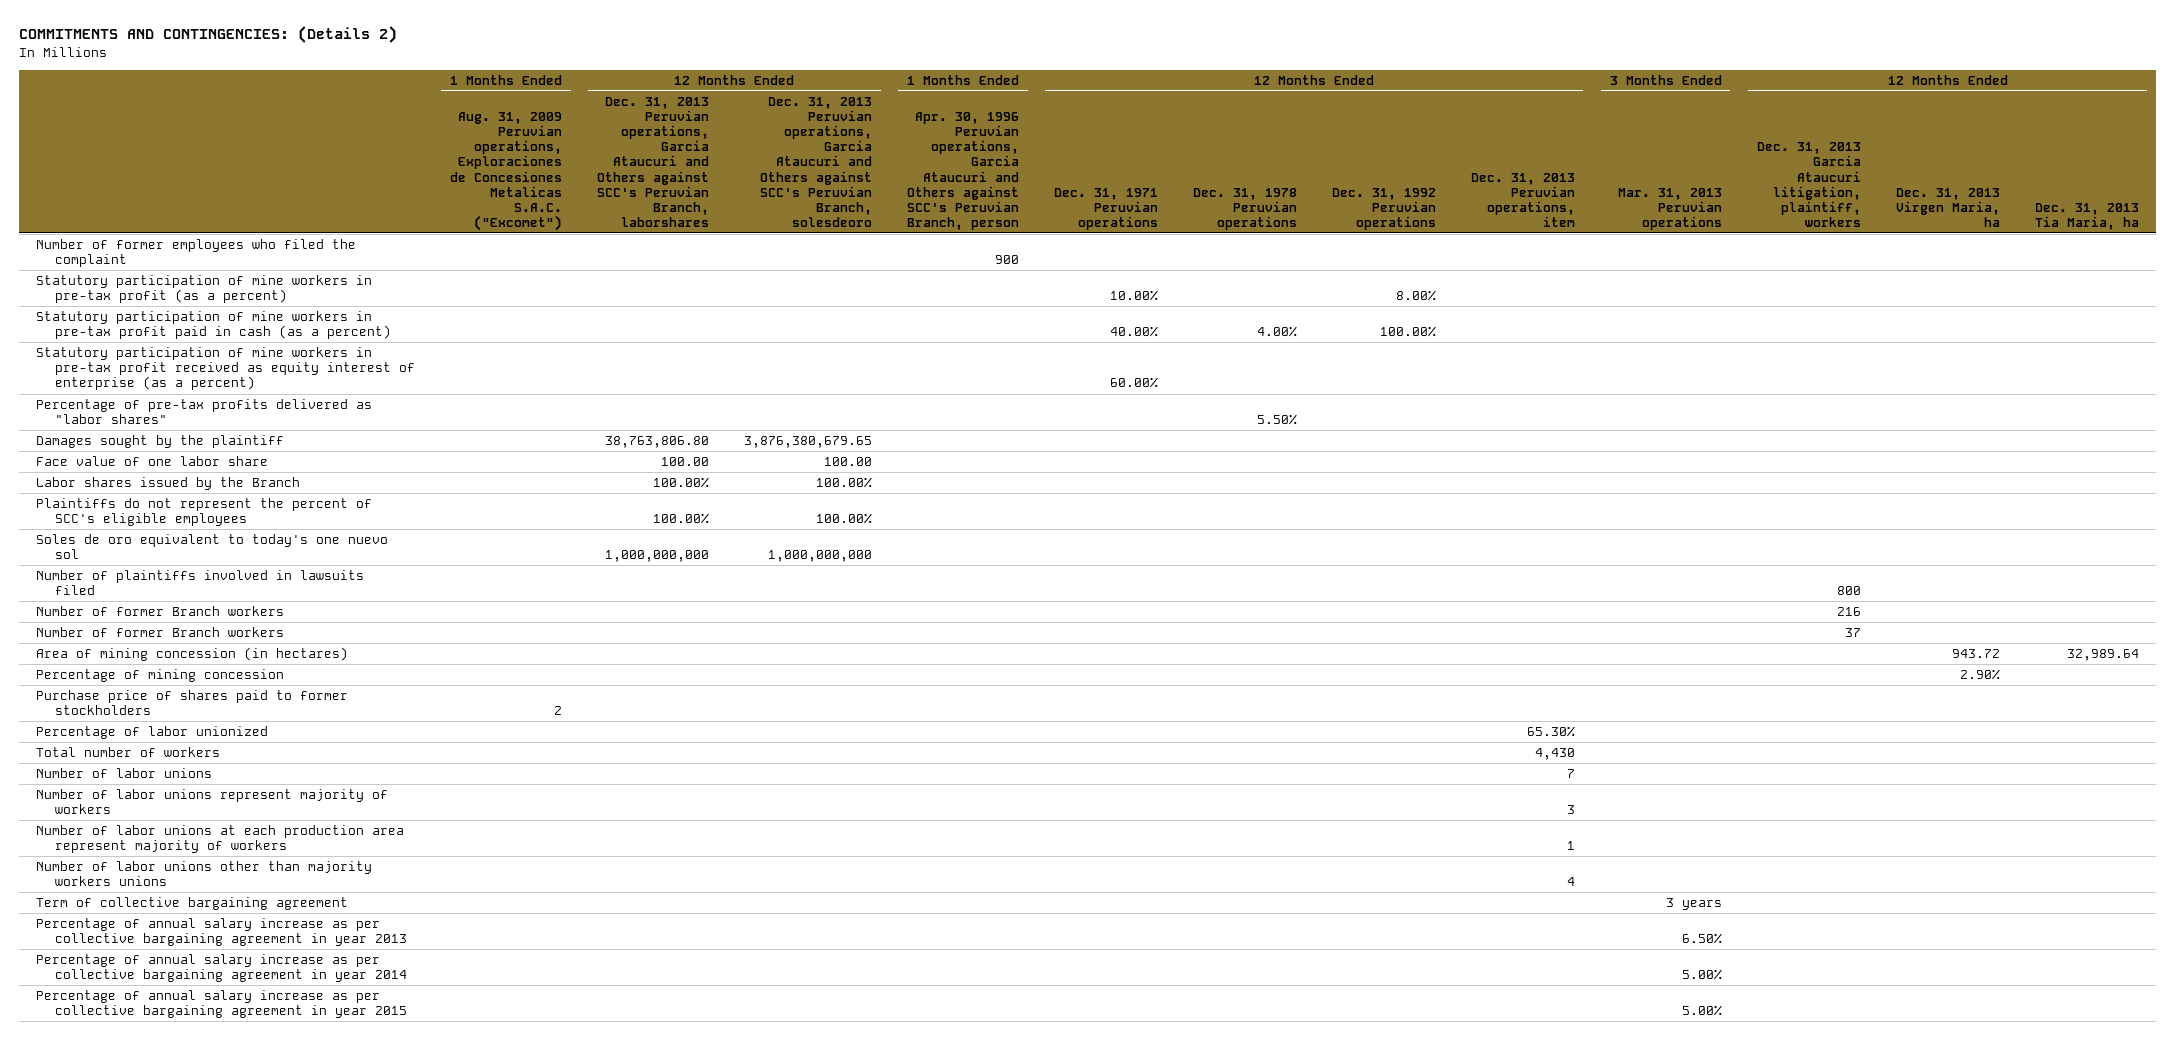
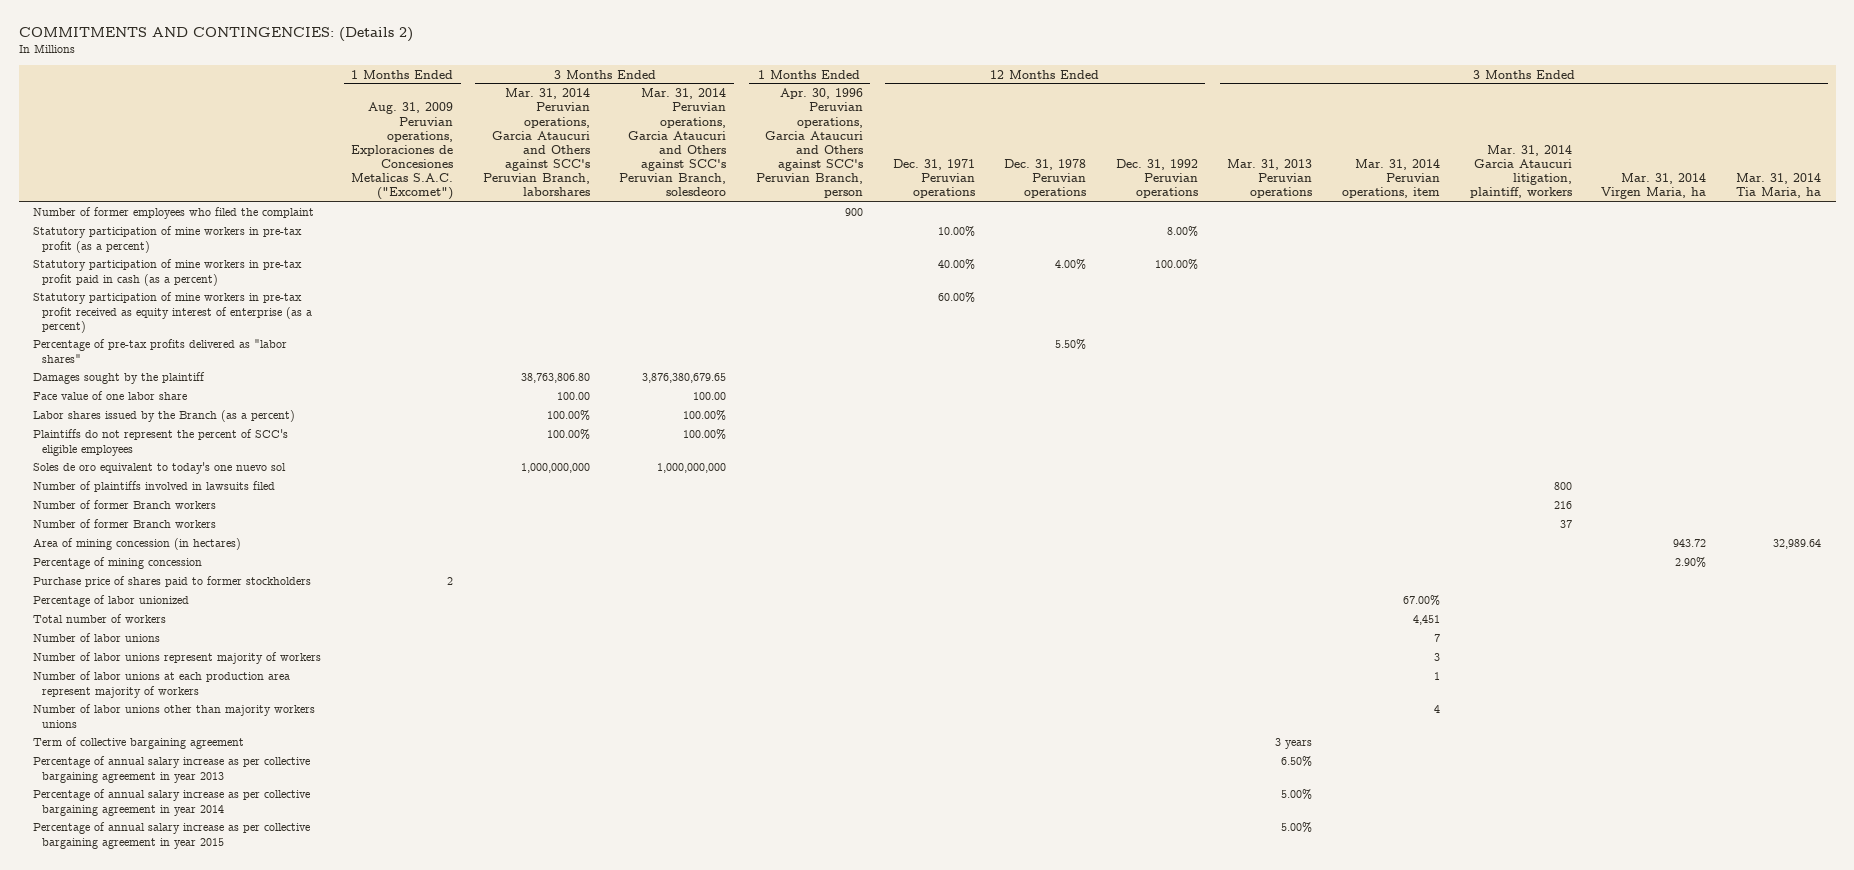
- | 1 Months Ended Aug. 31, 2009 Peruvian operations, Exploraciones de Concesiones Metalicas S.A.C. ("Excomet") | 12 Months Ended Dec. 31, 2013 Peruvian operations, Garcia Ataucuri and Others against SCC's Peruvian Branch, laborshares | 12 Months Ended Dec. 31, 2013 Peruvian operations, Garcia Ataucuri and Others against SCC's Peruvian Branch, solesdeoro | 1 Months Ended Apr. 30, 1996 Peruvian operations, Garcia Ataucuri and Others against SCC's Peruvian Branch, person | 12 Months Ended Dec. 31, 1971 Peruvian operations | 12 Months Ended Dec. 31, 1978 Peruvian operations | 12 Months Ended Dec. 31, 1992 Peruvian operations | 12 Months Ended Dec. 31, 2013 Peruvian operations, item | 3 Months Ended Mar. 31, 2013 Peruvian operations | 12 Months Ended Dec. 31, 2013 Garcia Ataucuri litigation, plaintiff, workers | 12 Months Ended Dec. 31, 2013 Virgen Maria, ha | 12 Months Ended Dec. 31, 2013 Tia Maria, ha
+ | 1 Months Ended Aug. 31, 2009 Peruvian operations, Exploraciones de Concesiones Metalicas S.A.C. ("Excomet") | 3 Months Ended Mar. 31, 2014 Peruvian operations, Garcia Ataucuri and Others against SCC's Peruvian Branch, laborshares | 3 Months Ended Mar. 31, 2014 Peruvian operations, Garcia Ataucuri and Others against SCC's Peruvian Branch, solesdeoro | 1 Months Ended Apr. 30, 1996 Peruvian operations, Garcia Ataucuri and Others against SCC's Peruvian Branch, person | 12 Months Ended Dec. 31, 1971 Peruvian operations | 12 Months Ended Dec. 31, 1978 Peruvian operations | 12 Months Ended Dec. 31, 1992 Peruvian operations | 3 Months Ended Mar. 31, 2013 Peruvian operations | 3 Months Ended Mar. 31, 2014 Peruvian operations, item | 3 Months Ended Mar. 31, 2014 Garcia Ataucuri litigation, plaintiff, workers | 3 Months Ended Mar. 31, 2014 Virgen Maria, ha | 3 Months Ended Mar. 31, 2014 Tia Maria, ha
- Labor shares issued by the Branch | | 100.00% | 100.00% | | | | | | | | |
+ Labor shares issued by the Branch (as a percent) | | 100.00% | 100.00% | | | | | | | | |

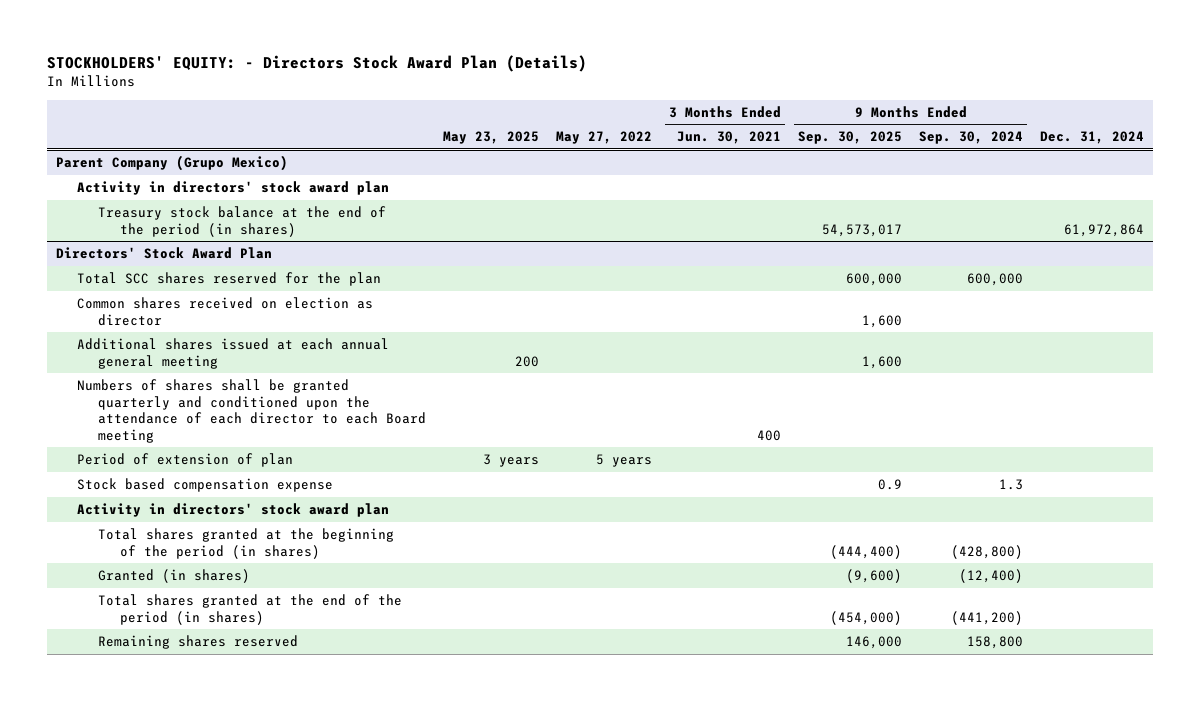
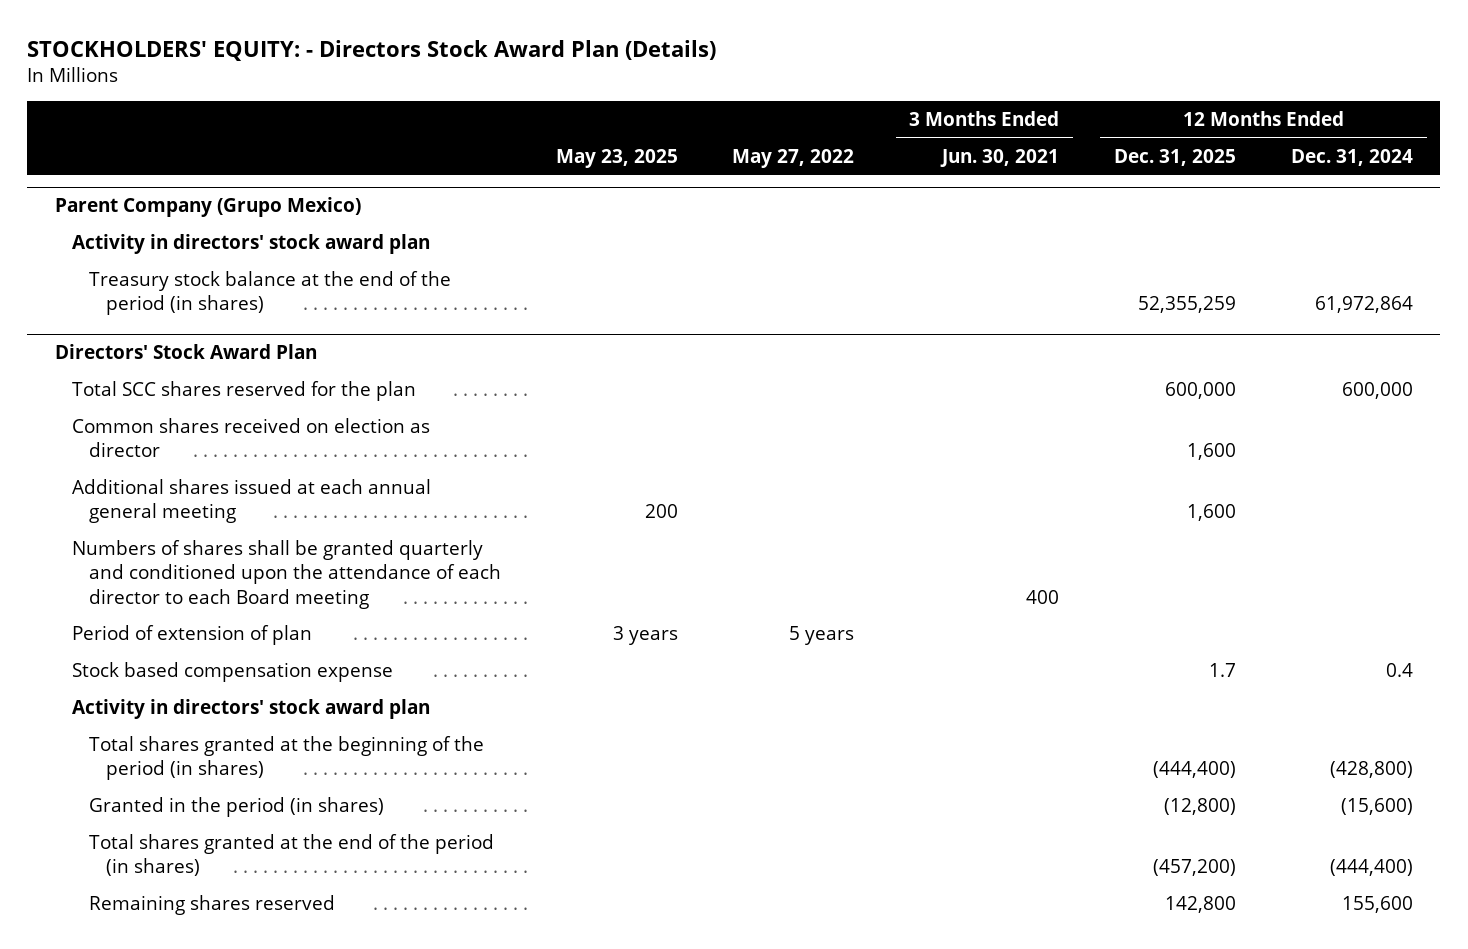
- | May 23, 2025 | May 27, 2022 | 3 Months Ended Jun. 30, 2021 | 9 Months Ended Sep. 30, 2025 | 9 Months Ended Sep. 30, 2024 | Dec. 31, 2024
+ | May 23, 2025 | May 27, 2022 | 3 Months Ended Jun. 30, 2021 | 12 Months Ended Dec. 31, 2025 | 12 Months Ended Dec. 31, 2024
@ Directors' Stock Award Plan
- Granted (in shares) | | | | (9,600) | (12,400) |
+ Granted in the period (in shares) | | | | (12,800) | (15,600)

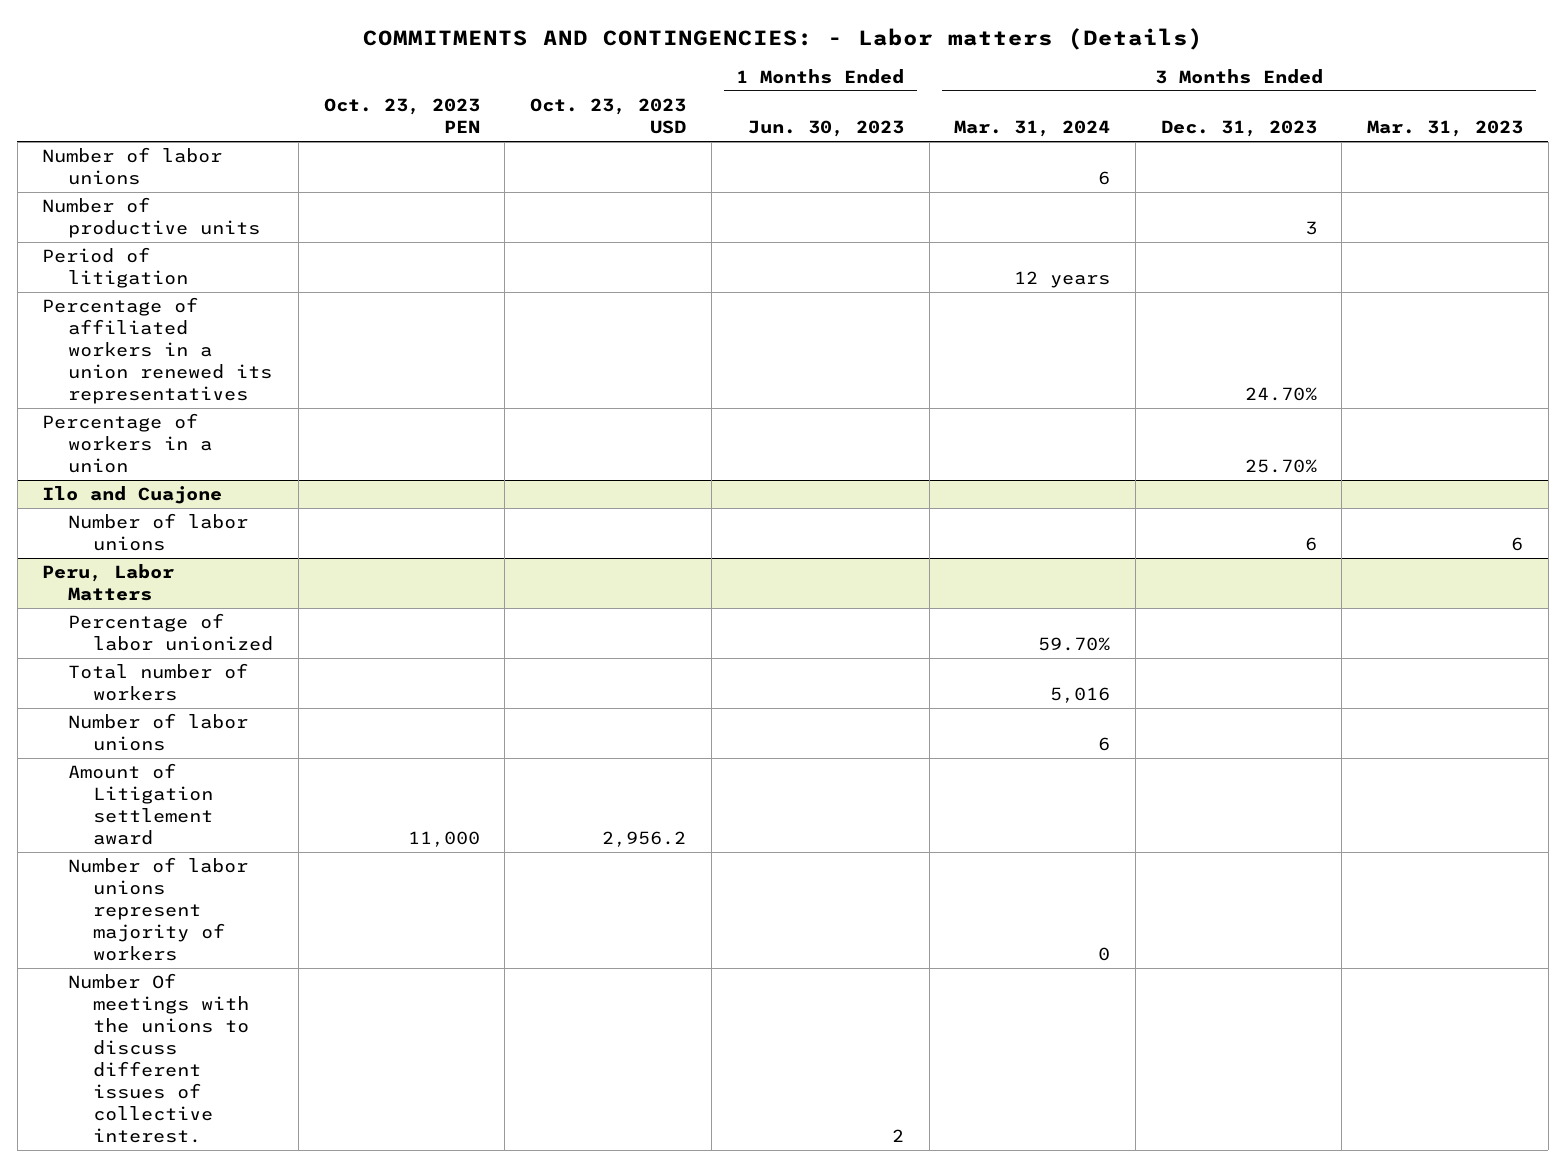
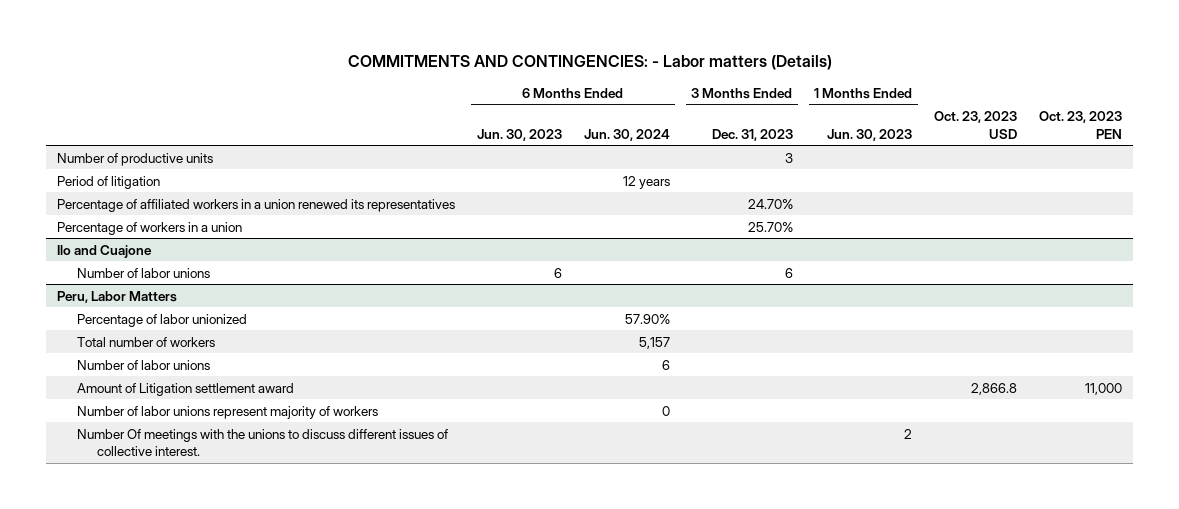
- | Oct. 23, 2023 PEN | Oct. 23, 2023 USD | 1 Months Ended Jun. 30, 2023 | 3 Months Ended Mar. 31, 2024 | 3 Months Ended Dec. 31, 2023 | 3 Months Ended Mar. 31, 2023
+ | 6 Months Ended Jun. 30, 2023 | 6 Months Ended Jun. 30, 2024 | 3 Months Ended Dec. 31, 2023 | 1 Months Ended Jun. 30, 2023 | Oct. 23, 2023 USD | Oct. 23, 2023 PEN
- Number of labor unions | | | | 6 | |
@ Peru, Labor Matters
- Amount of Litigation settlement award | 11,000 | 2,956.2 | | | |
+ Amount of Litigation settlement award | | | | | 2,866.8 | 11,000

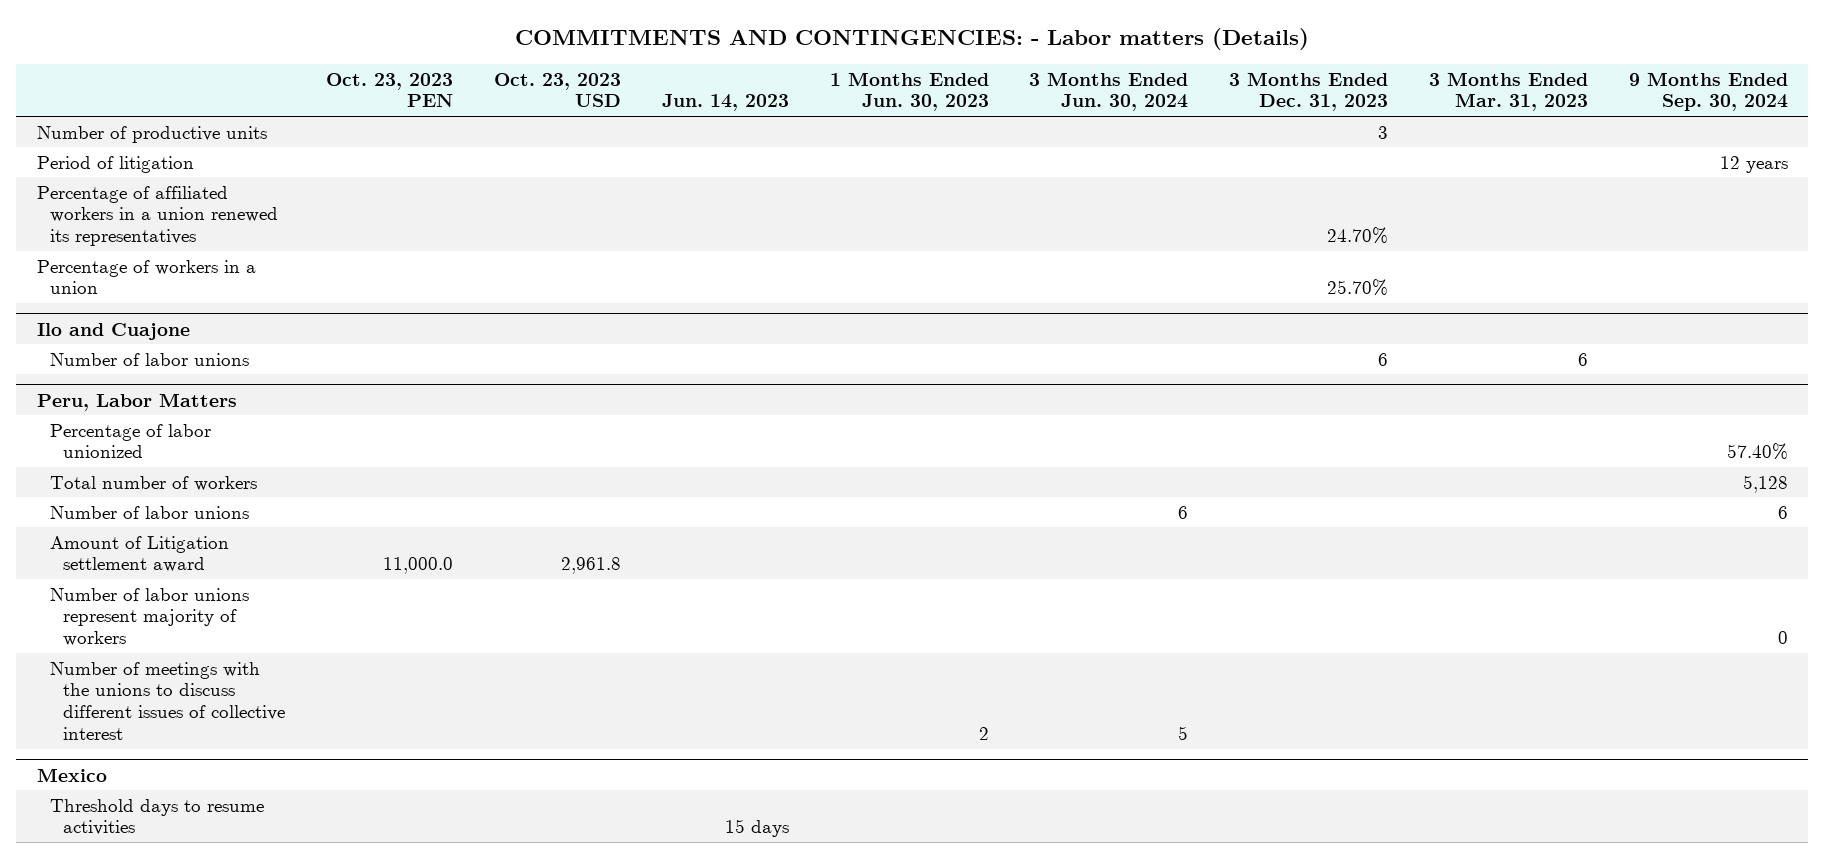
- | 6 Months Ended Jun. 30, 2023 | 6 Months Ended Jun. 30, 2024 | 3 Months Ended Dec. 31, 2023 | 1 Months Ended Jun. 30, 2023 | Oct. 23, 2023 USD | Oct. 23, 2023 PEN
+ | Oct. 23, 2023 PEN | Oct. 23, 2023 USD | Jun. 14, 2023 | 1 Months Ended Jun. 30, 2023 | 3 Months Ended Jun. 30, 2024 | 3 Months Ended Dec. 31, 2023 | 3 Months Ended Mar. 31, 2023 | 9 Months Ended Sep. 30, 2024
@ Peru, Labor Matters
- Amount of Litigation settlement award | | | | | 2,866.8 | 11,000
+ Amount of Litigation settlement award | 11,000.0 | 2,961.8 | | | | | |
- Number Of meetings with the unions to discuss different issues of collective interest. | | | | 2 | |
+ Number of meetings with the unions to discuss different issues of collective interest | | | | 2 | 5 | | |
+ Mexico
+ Threshold days to resume activities | | | 15 days | | | | |

